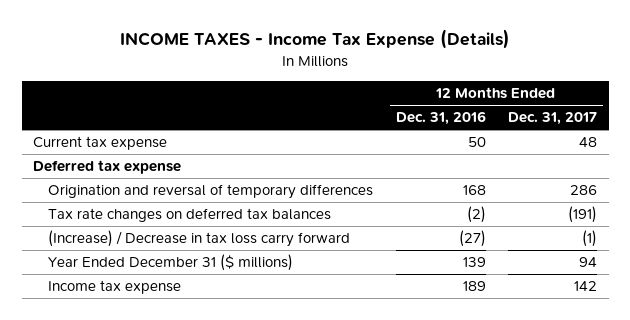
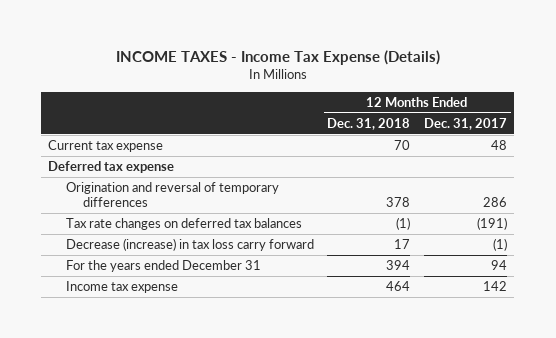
- | 12 Months Ended Dec. 31, 2016 | 12 Months Ended Dec. 31, 2017
+ | 12 Months Ended Dec. 31, 2018 | 12 Months Ended Dec. 31, 2017
- (Increase) / Decrease in tax loss carry forward | (27) | (1)
- Year Ended December 31 ($ millions) | 139 | 94
+ Decrease (increase) in tax loss carry forward | 17 | (1)
+ For the years ended December 31 | 394 | 94

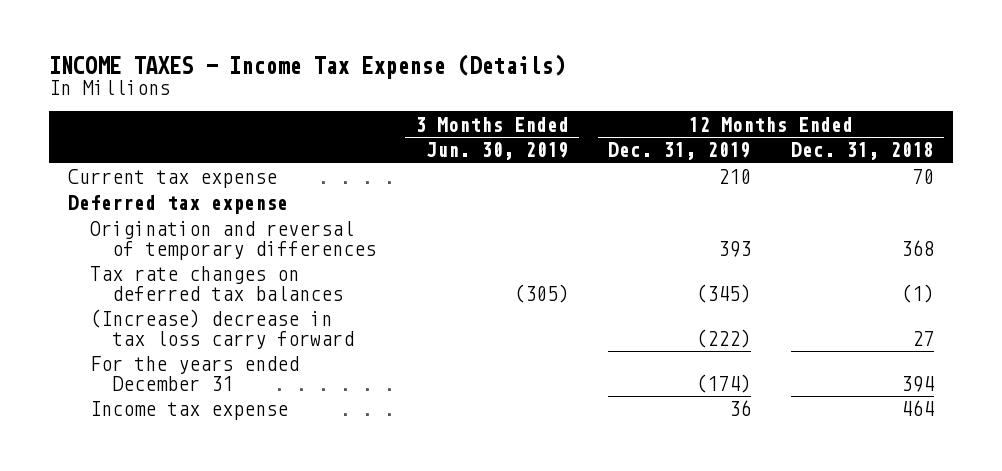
- | 12 Months Ended Dec. 31, 2018 | 12 Months Ended Dec. 31, 2017
+ | 3 Months Ended Jun. 30, 2019 | 12 Months Ended Dec. 31, 2019 | 12 Months Ended Dec. 31, 2018
- Origination and reversal of temporary differences | 378 | 286
+ Origination and reversal of temporary differences | | 393 | 368
- Decrease (increase) in tax loss carry forward | 17 | (1)
+ (Increase) decrease in tax loss carry forward | | (222) | 27

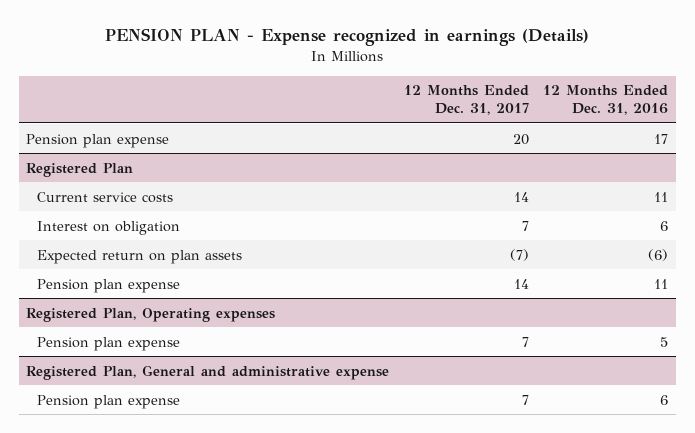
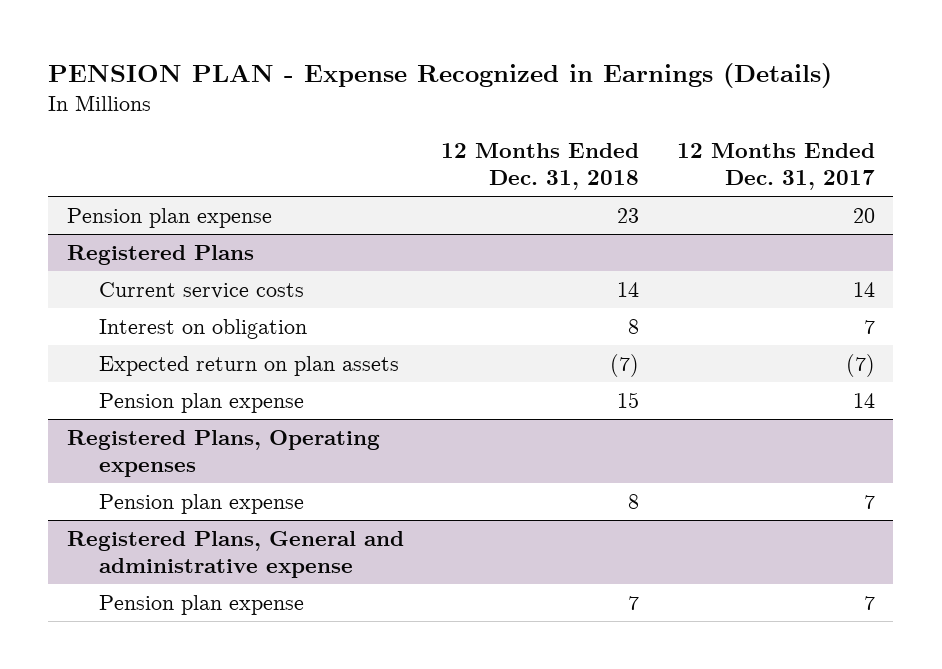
- PENSION PLAN - Expense recognized in earnings (Details)
+ PENSION PLAN - Expense Recognized in Earnings (Details)
- | 12 Months Ended Dec. 31, 2017 | 12 Months Ended Dec. 31, 2016
+ | 12 Months Ended Dec. 31, 2018 | 12 Months Ended Dec. 31, 2017
- Registered Plan
+ Registered Plans
- Registered Plan, Operating expenses
+ Registered Plans, Operating expenses
- Registered Plan, General and administrative expense
+ Registered Plans, General and administrative expense

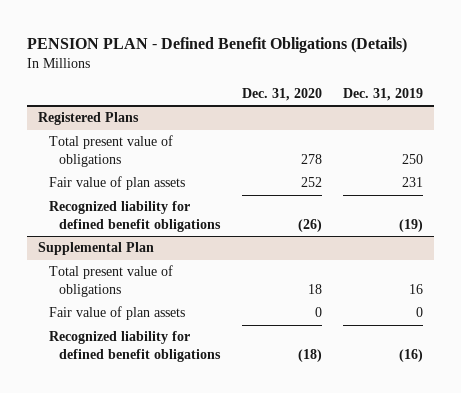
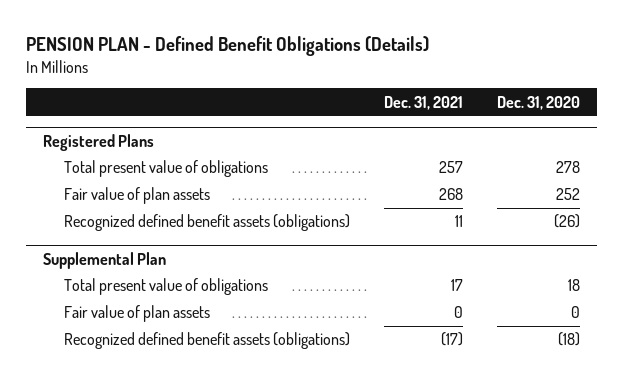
- | Dec. 31, 2020 | Dec. 31, 2019
+ | Dec. 31, 2021 | Dec. 31, 2020
@ Registered Plans
- Recognized liability for defined benefit obligations | (26) | (19)
+ Recognized defined benefit assets (obligations) | 11 | (26)
@ Supplemental Plan
- Recognized liability for defined benefit obligations | (18) | (16)
+ Recognized defined benefit assets (obligations) | (17) | (18)

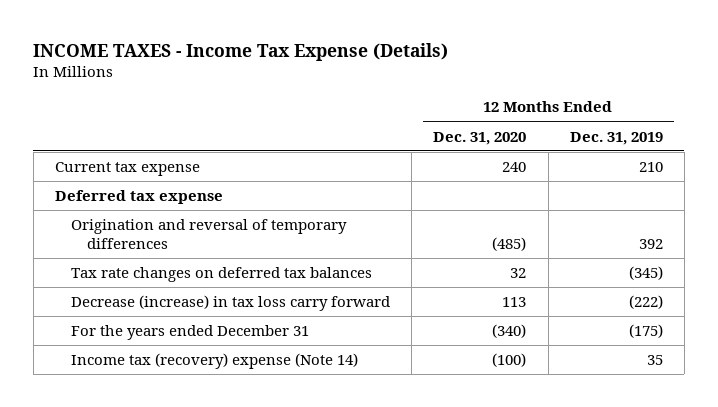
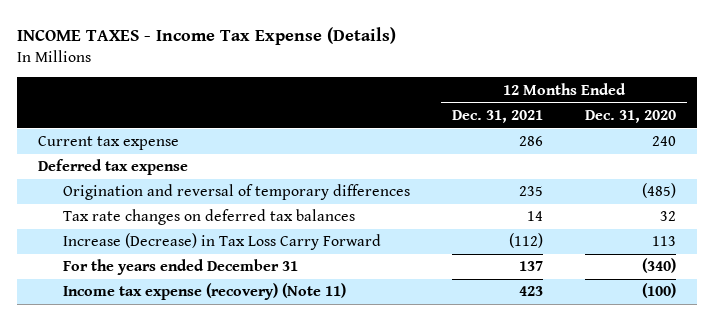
- | 12 Months Ended Dec. 31, 2020 | 12 Months Ended Dec. 31, 2019
+ | 12 Months Ended Dec. 31, 2021 | 12 Months Ended Dec. 31, 2020
- Decrease (increase) in tax loss carry forward | 113 | (222)
+ Increase (Decrease) in Tax Loss Carry Forward | (112) | 113
- Income tax (recovery) expense (Note 14) | (100) | 35
+ Income tax expense (recovery) (Note 11) | 423 | (100)

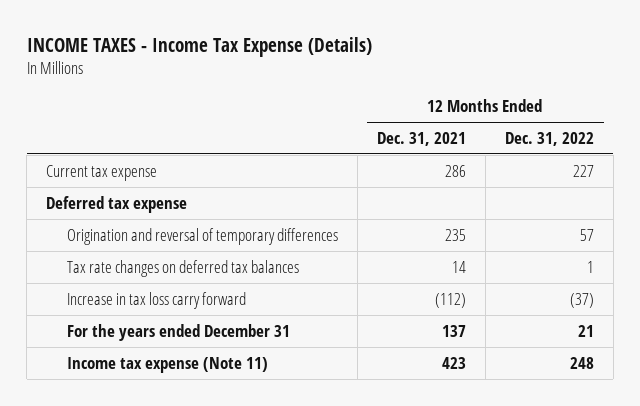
- | 12 Months Ended Dec. 31, 2021 | 12 Months Ended Dec. 31, 2020
+ | 12 Months Ended Dec. 31, 2021 | 12 Months Ended Dec. 31, 2022
- Increase (Decrease) in Tax Loss Carry Forward | (112) | 113
+ Increase in tax loss carry forward | (112) | (37)
- Income tax expense (recovery) (Note 11) | 423 | (100)
+ Income tax expense (Note 11) | 423 | 248

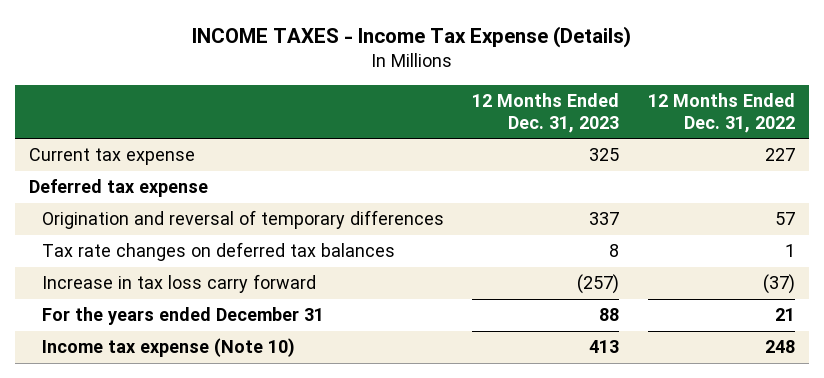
- | 12 Months Ended Dec. 31, 2021 | 12 Months Ended Dec. 31, 2022
+ | 12 Months Ended Dec. 31, 2023 | 12 Months Ended Dec. 31, 2022
- Income tax expense (Note 11) | 423 | 248
+ Income tax expense (Note 10) | 413 | 248

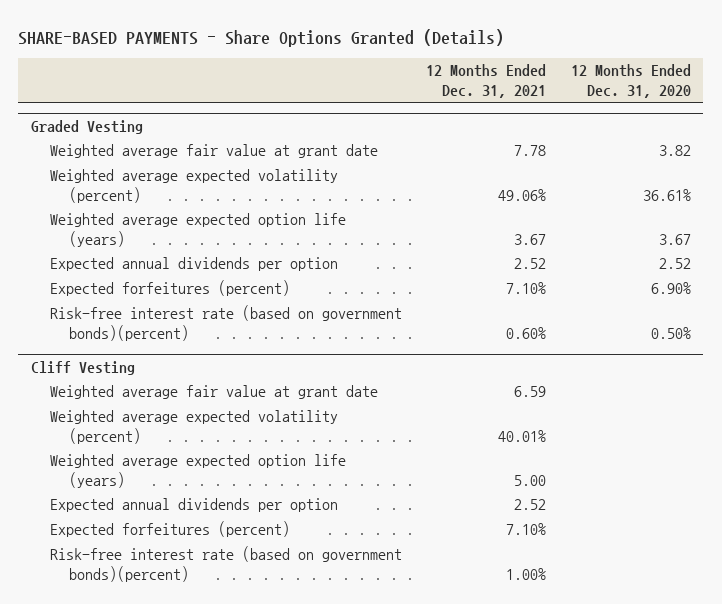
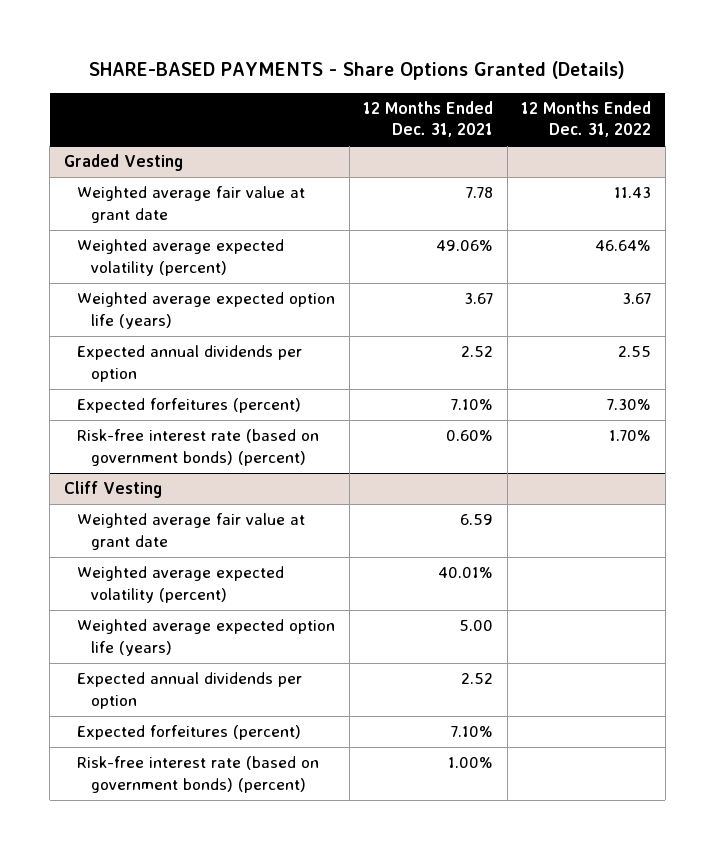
- | 12 Months Ended Dec. 31, 2021 | 12 Months Ended Dec. 31, 2020
+ | 12 Months Ended Dec. 31, 2021 | 12 Months Ended Dec. 31, 2022
@ Graded Vesting
- Risk-free interest rate (based on government bonds)(percent) | 0.60% | 0.50%
+ Risk-free interest rate (based on government bonds) (percent) | 0.60% | 1.70%
@ Cliff Vesting
- Risk-free interest rate (based on government bonds)(percent) | 1.00% |
+ Risk-free interest rate (based on government bonds) (percent) | 1.00% |

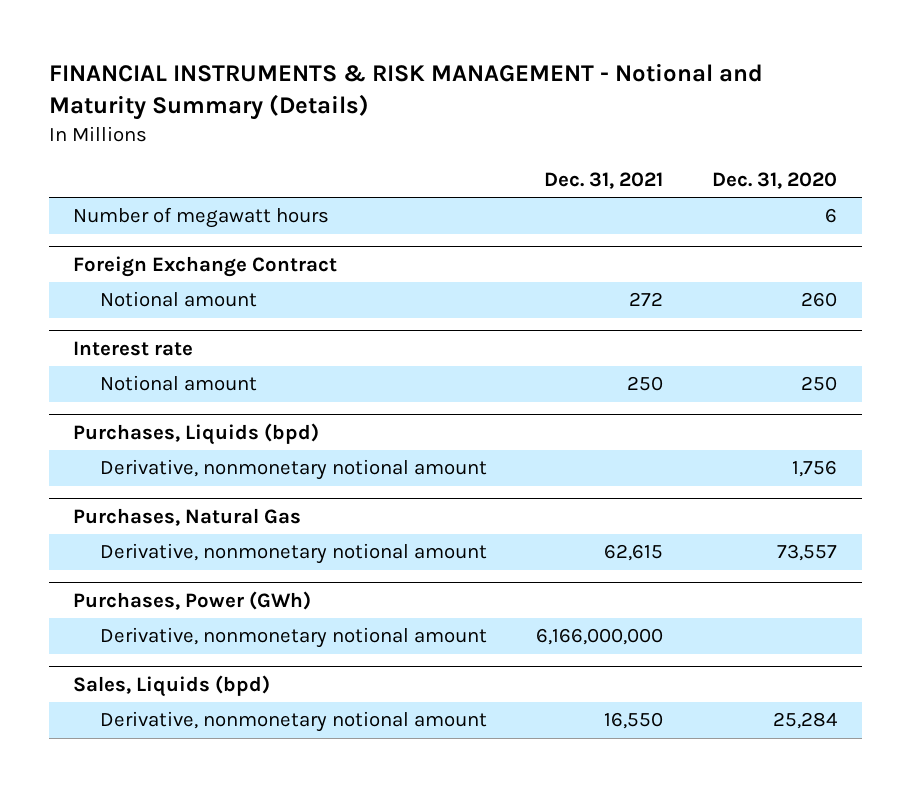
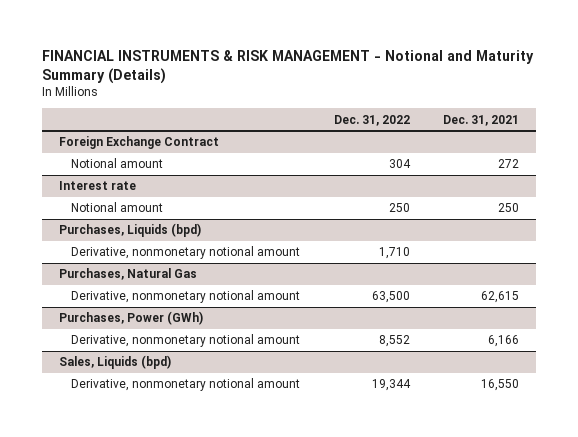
- | Dec. 31, 2021 | Dec. 31, 2020
+ | Dec. 31, 2022 | Dec. 31, 2021
- Number of megawatt hours | | 6
@ Purchases, Power (GWh)
- Derivative, nonmonetary notional amount | 6,166,000,000 |
+ Derivative, nonmonetary notional amount | 8,552 | 6,166

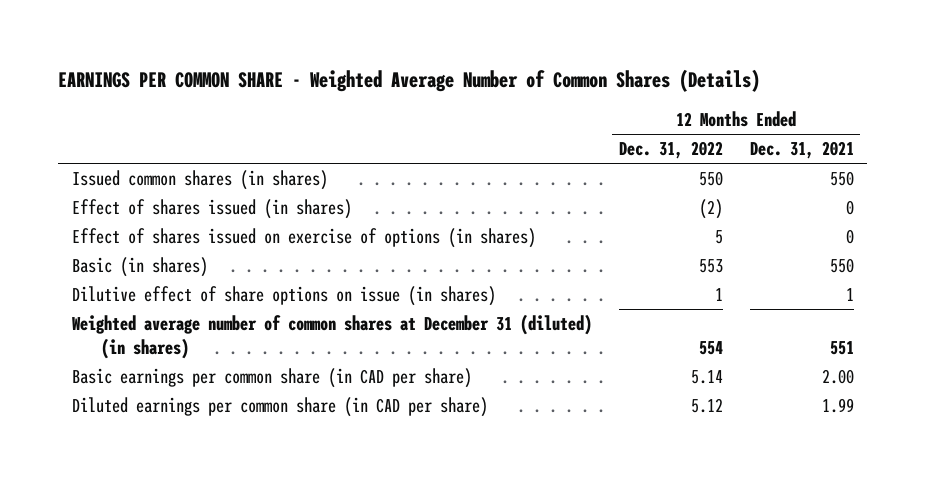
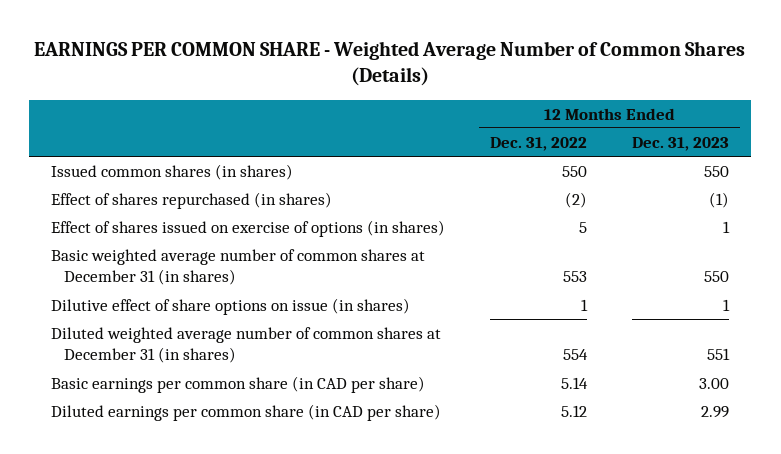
- | 12 Months Ended Dec. 31, 2022 | 12 Months Ended Dec. 31, 2021
+ | 12 Months Ended Dec. 31, 2022 | 12 Months Ended Dec. 31, 2023
- Effect of shares issued (in shares) | (2) | 0
+ Effect of shares repurchased (in shares) | (2) | (1)
- Basic (in shares) | 553 | 550
+ Basic weighted average number of common shares at December 31 (in shares) | 553 | 550
- Weighted average number of common shares at December 31 (diluted) (in shares) | 554 | 551
+ Diluted weighted average number of common shares at December 31 (in shares) | 554 | 551

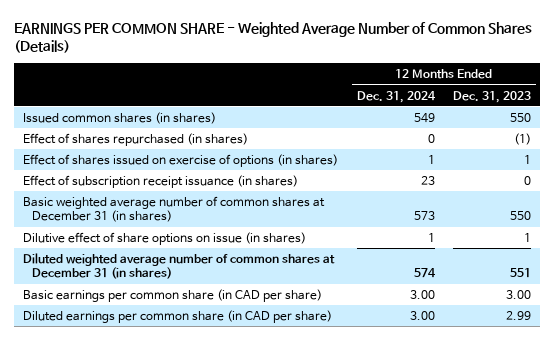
- | 12 Months Ended Dec. 31, 2022 | 12 Months Ended Dec. 31, 2023
+ | 12 Months Ended Dec. 31, 2024 | 12 Months Ended Dec. 31, 2023
+ Effect of subscription receipt issuance (in shares) | 23 | 0

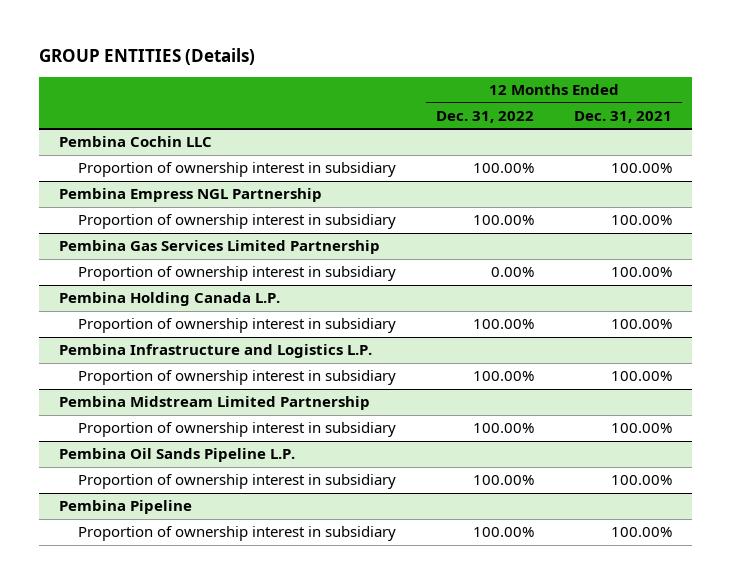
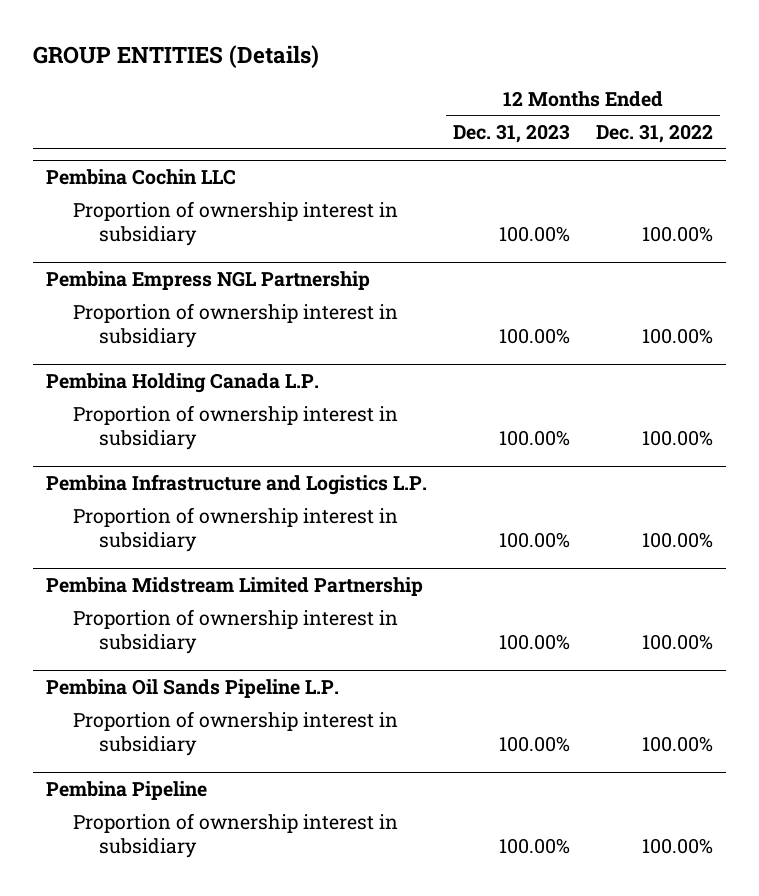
- | 12 Months Ended Dec. 31, 2022 | 12 Months Ended Dec. 31, 2021
+ | 12 Months Ended Dec. 31, 2023 | 12 Months Ended Dec. 31, 2022
- Pembina Gas Services Limited Partnership
- Proportion of ownership interest in subsidiary | 0.00% | 100.00%

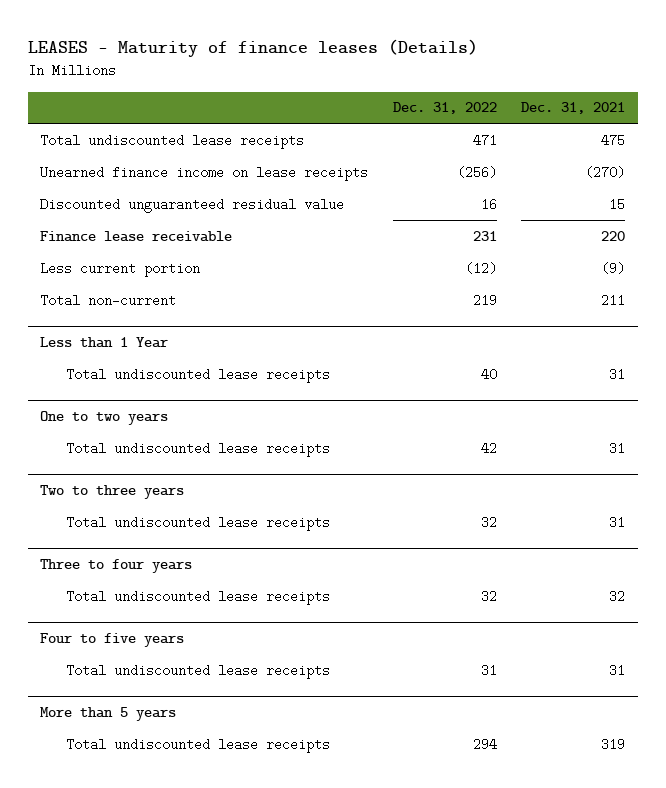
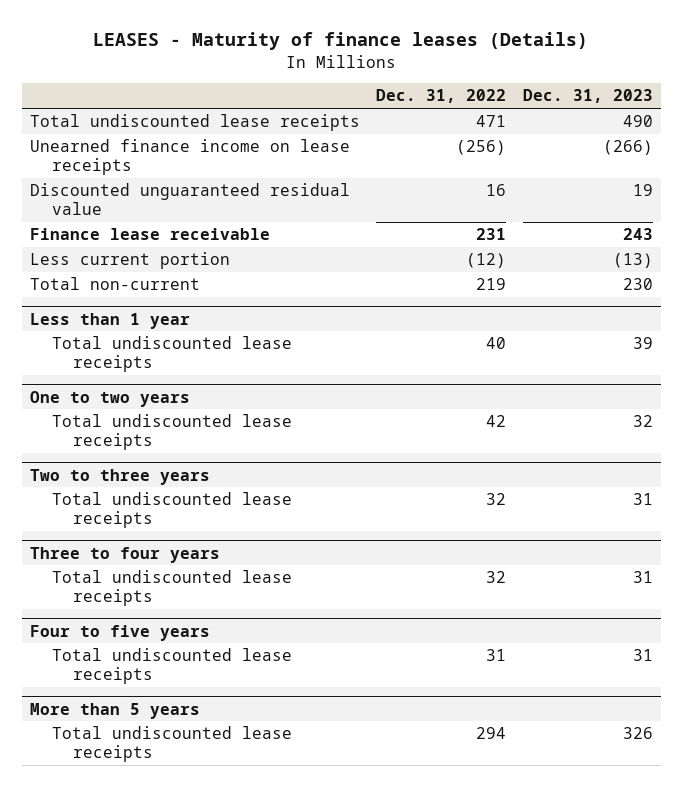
- | Dec. 31, 2022 | Dec. 31, 2021
+ | Dec. 31, 2022 | Dec. 31, 2023
- Less than 1 Year
+ Less than 1 year

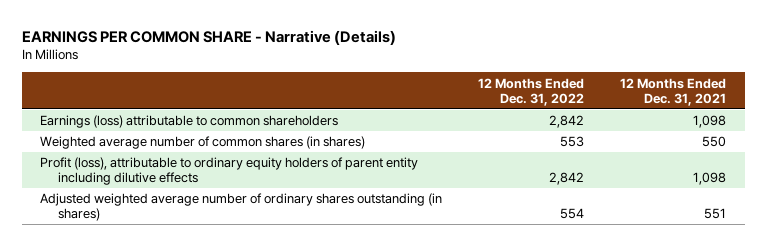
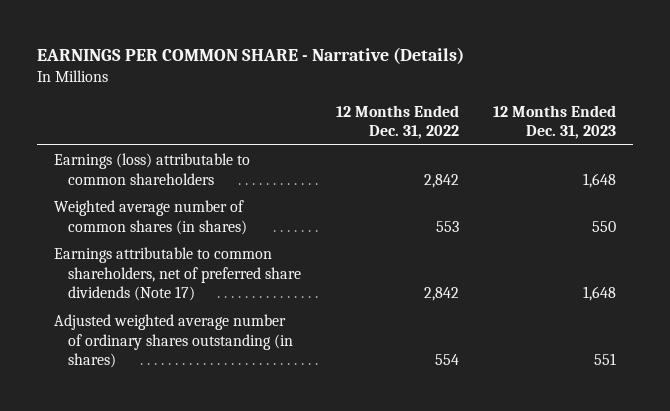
- | 12 Months Ended Dec. 31, 2022 | 12 Months Ended Dec. 31, 2021
+ | 12 Months Ended Dec. 31, 2022 | 12 Months Ended Dec. 31, 2023
- Profit (loss), attributable to ordinary equity holders of parent entity including dilutive effects | 2,842 | 1,098
+ Earnings attributable to common shareholders, net of preferred share dividends (Note 17) | 2,842 | 1,648

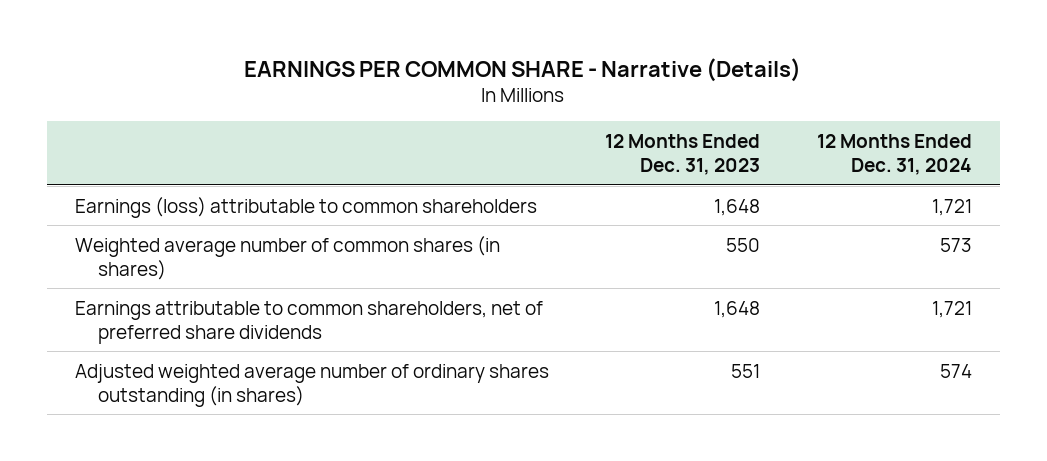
- | 12 Months Ended Dec. 31, 2022 | 12 Months Ended Dec. 31, 2023
+ | 12 Months Ended Dec. 31, 2023 | 12 Months Ended Dec. 31, 2024
- Earnings attributable to common shareholders, net of preferred share dividends (Note 17) | 2,842 | 1,648
+ Earnings attributable to common shareholders, net of preferred share dividends | 1,648 | 1,721

